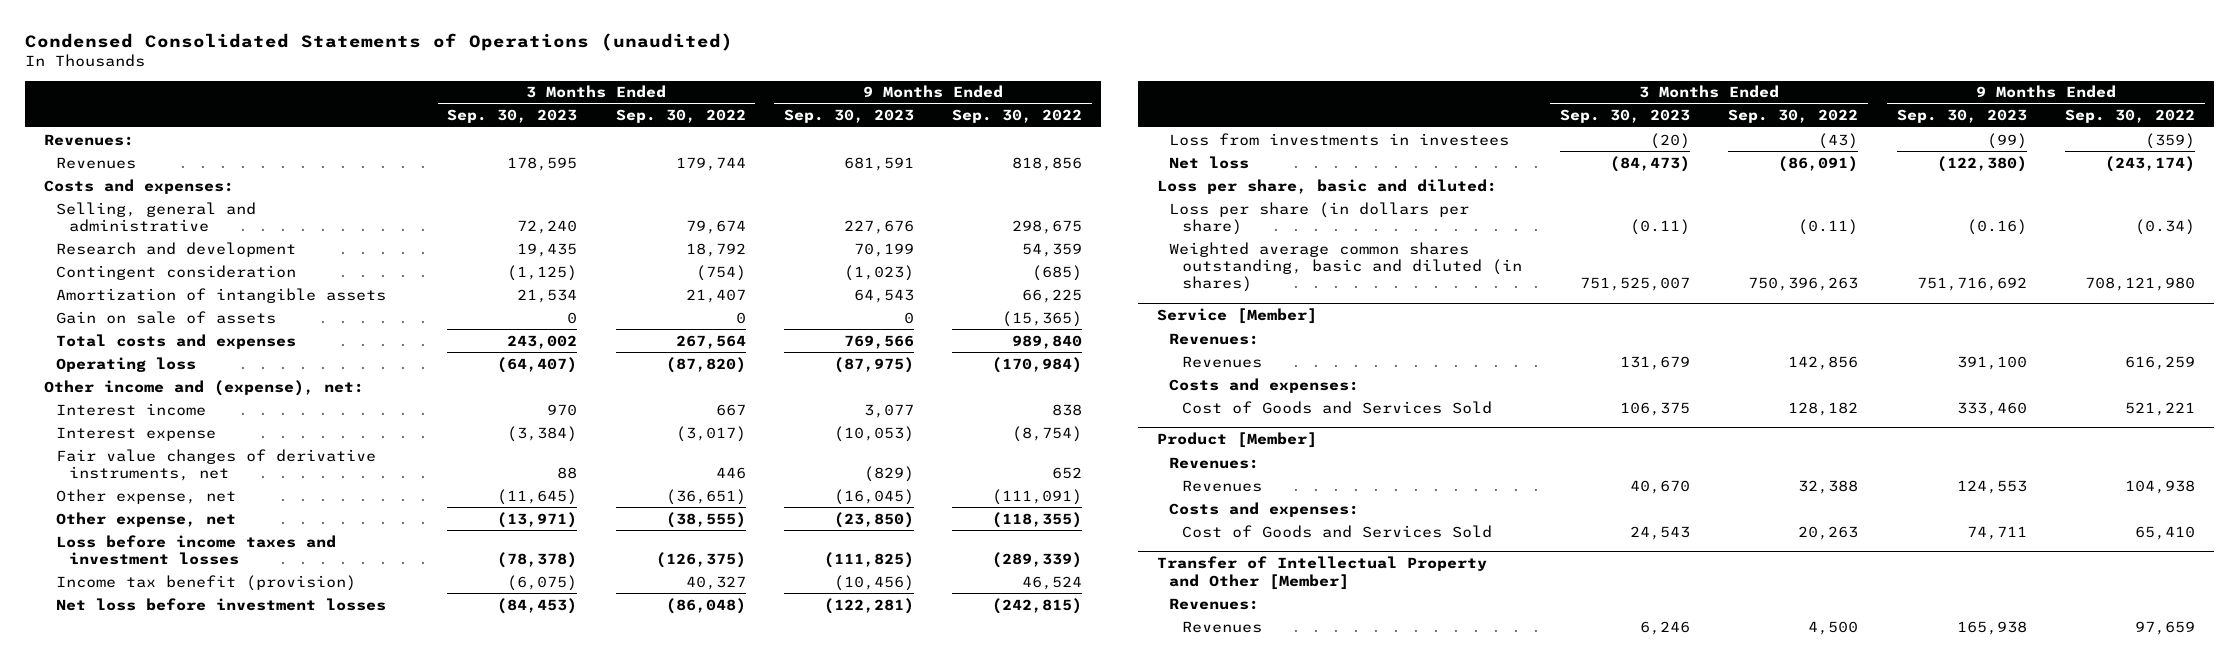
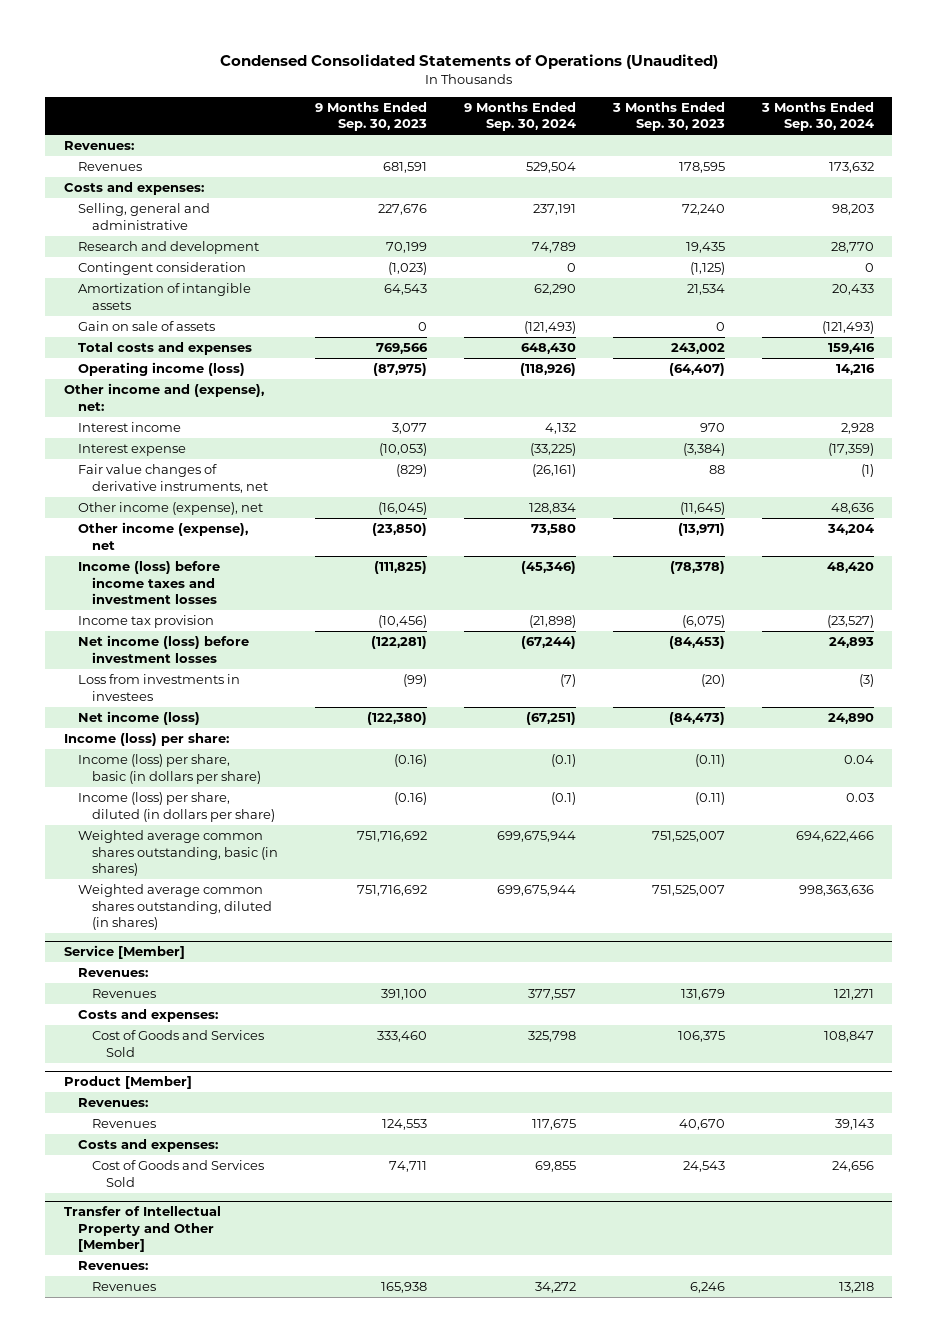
- Condensed Consolidated Statements of Operations (unaudited)
+ Condensed Consolidated Statements of Operations (Unaudited)
- | 3 Months Ended Sep. 30, 2023 | 3 Months Ended Sep. 30, 2022 | 9 Months Ended Sep. 30, 2023 | 9 Months Ended Sep. 30, 2022
+ | 9 Months Ended Sep. 30, 2023 | 9 Months Ended Sep. 30, 2024 | 3 Months Ended Sep. 30, 2023 | 3 Months Ended Sep. 30, 2024
- Operating loss | (64,407) | (87,820) | (87,975) | (170,984)
+ Operating income (loss) | (87,975) | (118,926) | (64,407) | 14,216
- Other expense, net | (11,645) | (36,651) | (16,045) | (111,091)
- Other expense, net | (13,971) | (38,555) | (23,850) | (118,355)
- Loss before income taxes and investment losses | (78,378) | (126,375) | (111,825) | (289,339)
- Income tax benefit (provision) | (6,075) | 40,327 | (10,456) | 46,524
- Net loss before investment losses | (84,453) | (86,048) | (122,281) | (242,815)
+ Other income (expense), net | (16,045) | 128,834 | (11,645) | 48,636
+ Other income (expense), net | (23,850) | 73,580 | (13,971) | 34,204
+ Income (loss) before income taxes and investment losses | (111,825) | (45,346) | (78,378) | 48,420
+ Income tax provision | (10,456) | (21,898) | (6,075) | (23,527)
+ Net income (loss) before investment losses | (122,281) | (67,244) | (84,453) | 24,893
- Net loss | (84,473) | (86,091) | (122,380) | (243,174)
- Loss per share, basic and diluted:
- Loss per share (in dollars per share) | (0.11) | (0.11) | (0.16) | (0.34)
- Weighted average common shares outstanding, basic and diluted (in shares) | 751,525,007 | 750,396,263 | 751,716,692 | 708,121,980
+ Net income (loss) | (122,380) | (67,251) | (84,473) | 24,890
+ Income (loss) per share:
+ Income (loss) per share, basic (in dollars per share) | (0.16) | (0.1) | (0.11) | 0.04
+ Income (loss) per share, diluted (in dollars per share) | (0.16) | (0.1) | (0.11) | 0.03
+ Weighted average common shares outstanding, basic (in shares) | 751,716,692 | 699,675,944 | 751,525,007 | 694,622,466
+ Weighted average common shares outstanding, diluted (in shares) | 751,716,692 | 699,675,944 | 751,525,007 | 998,363,636

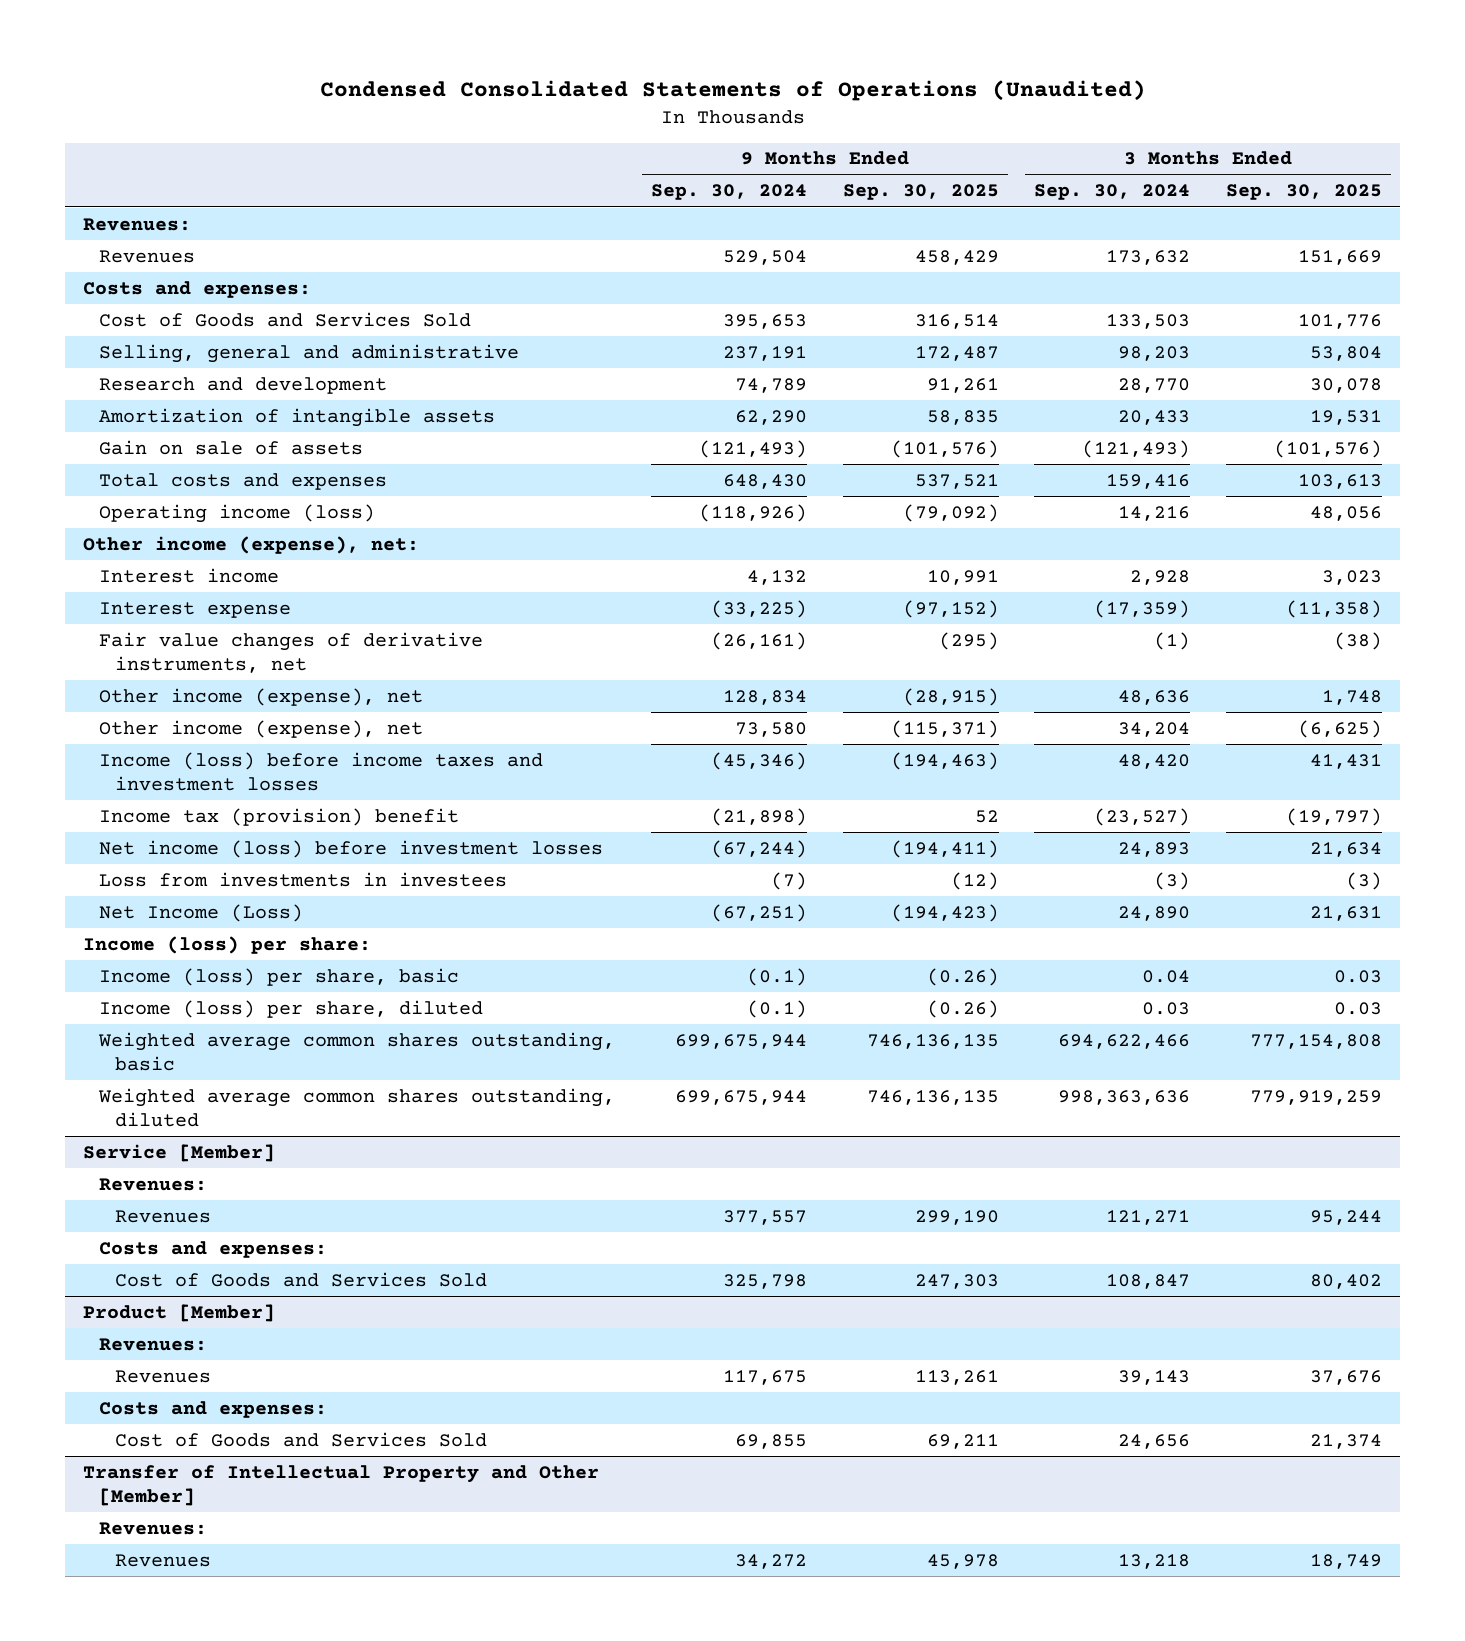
- | 9 Months Ended Sep. 30, 2023 | 9 Months Ended Sep. 30, 2024 | 3 Months Ended Sep. 30, 2023 | 3 Months Ended Sep. 30, 2024
+ | 9 Months Ended Sep. 30, 2024 | 9 Months Ended Sep. 30, 2025 | 3 Months Ended Sep. 30, 2024 | 3 Months Ended Sep. 30, 2025
+ Cost of Goods and Services Sold | 395,653 | 316,514 | 133,503 | 101,776
- Contingent consideration | (1,023) | 0 | (1,125) | 0
- Other income and (expense), net:
+ Other income (expense), net:
- Income tax provision | (10,456) | (21,898) | (6,075) | (23,527)
+ Income tax (provision) benefit | (21,898) | 52 | (23,527) | (19,797)
- Net income (loss) | (122,380) | (67,251) | (84,473) | 24,890
+ Net Income (Loss) | (67,251) | (194,423) | 24,890 | 21,631
- Income (loss) per share, basic (in dollars per share) | (0.16) | (0.1) | (0.11) | 0.04
- Income (loss) per share, diluted (in dollars per share) | (0.16) | (0.1) | (0.11) | 0.03
- Weighted average common shares outstanding, basic (in shares) | 751,716,692 | 699,675,944 | 751,525,007 | 694,622,466
- Weighted average common shares outstanding, diluted (in shares) | 751,716,692 | 699,675,944 | 751,525,007 | 998,363,636
+ Income (loss) per share, basic | (0.1) | (0.26) | 0.04 | 0.03
+ Income (loss) per share, diluted | (0.1) | (0.26) | 0.03 | 0.03
+ Weighted average common shares outstanding, basic | 699,675,944 | 746,136,135 | 694,622,466 | 777,154,808
+ Weighted average common shares outstanding, diluted | 699,675,944 | 746,136,135 | 998,363,636 | 779,919,259

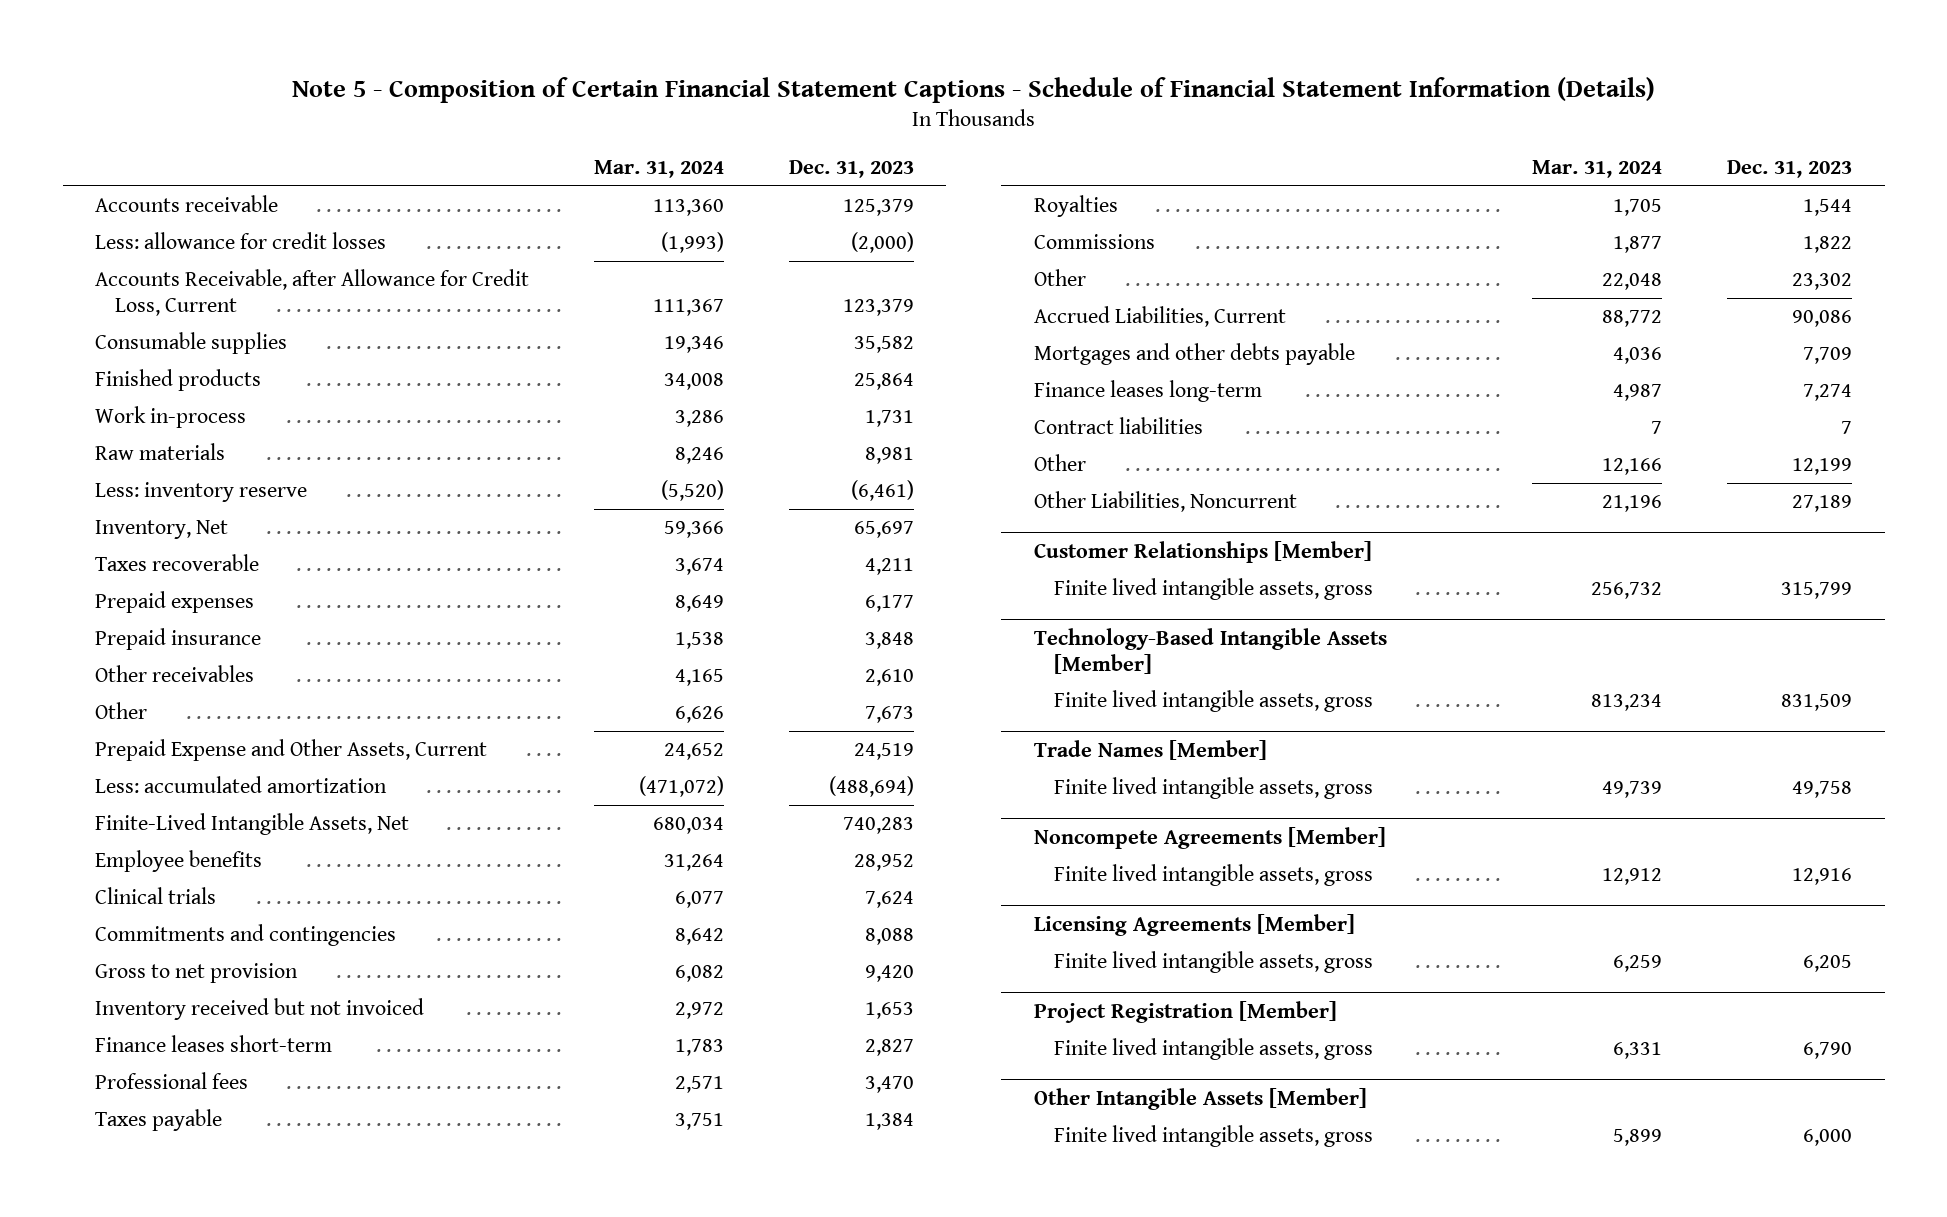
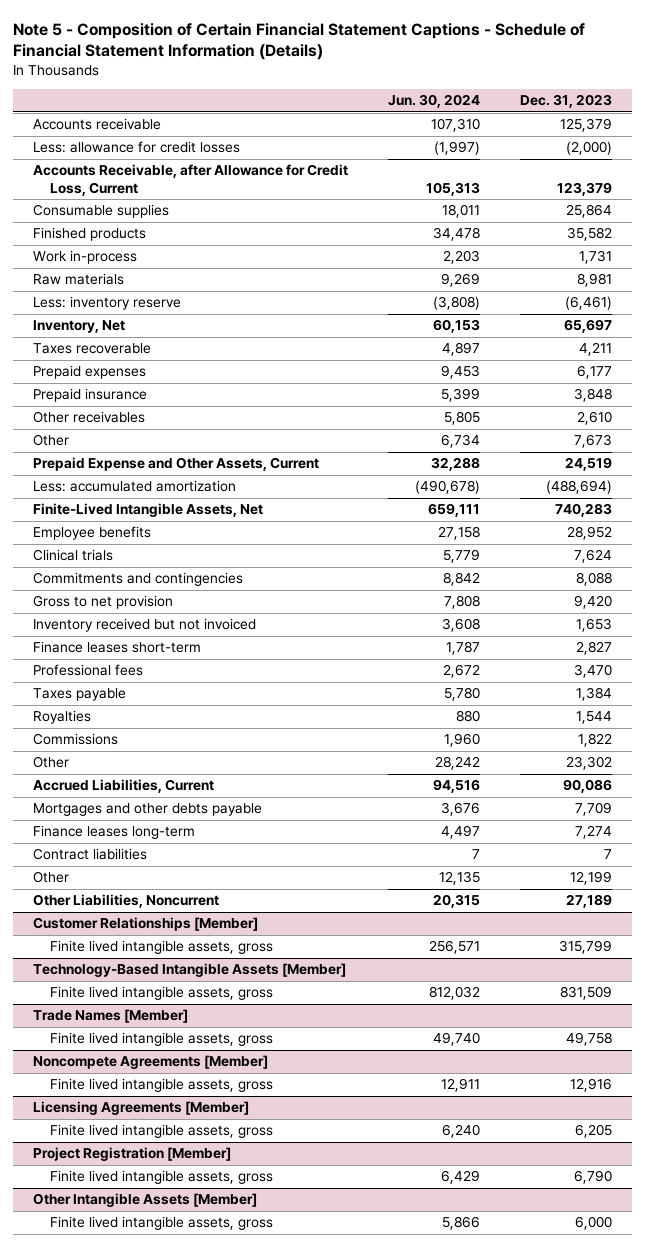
- | Mar. 31, 2024 | Dec. 31, 2023
+ | Jun. 30, 2024 | Dec. 31, 2023
- Consumable supplies | 19,346 | 35,582
- Finished products | 34,008 | 25,864
+ Consumable supplies | 18,011 | 25,864
+ Finished products | 34,478 | 35,582

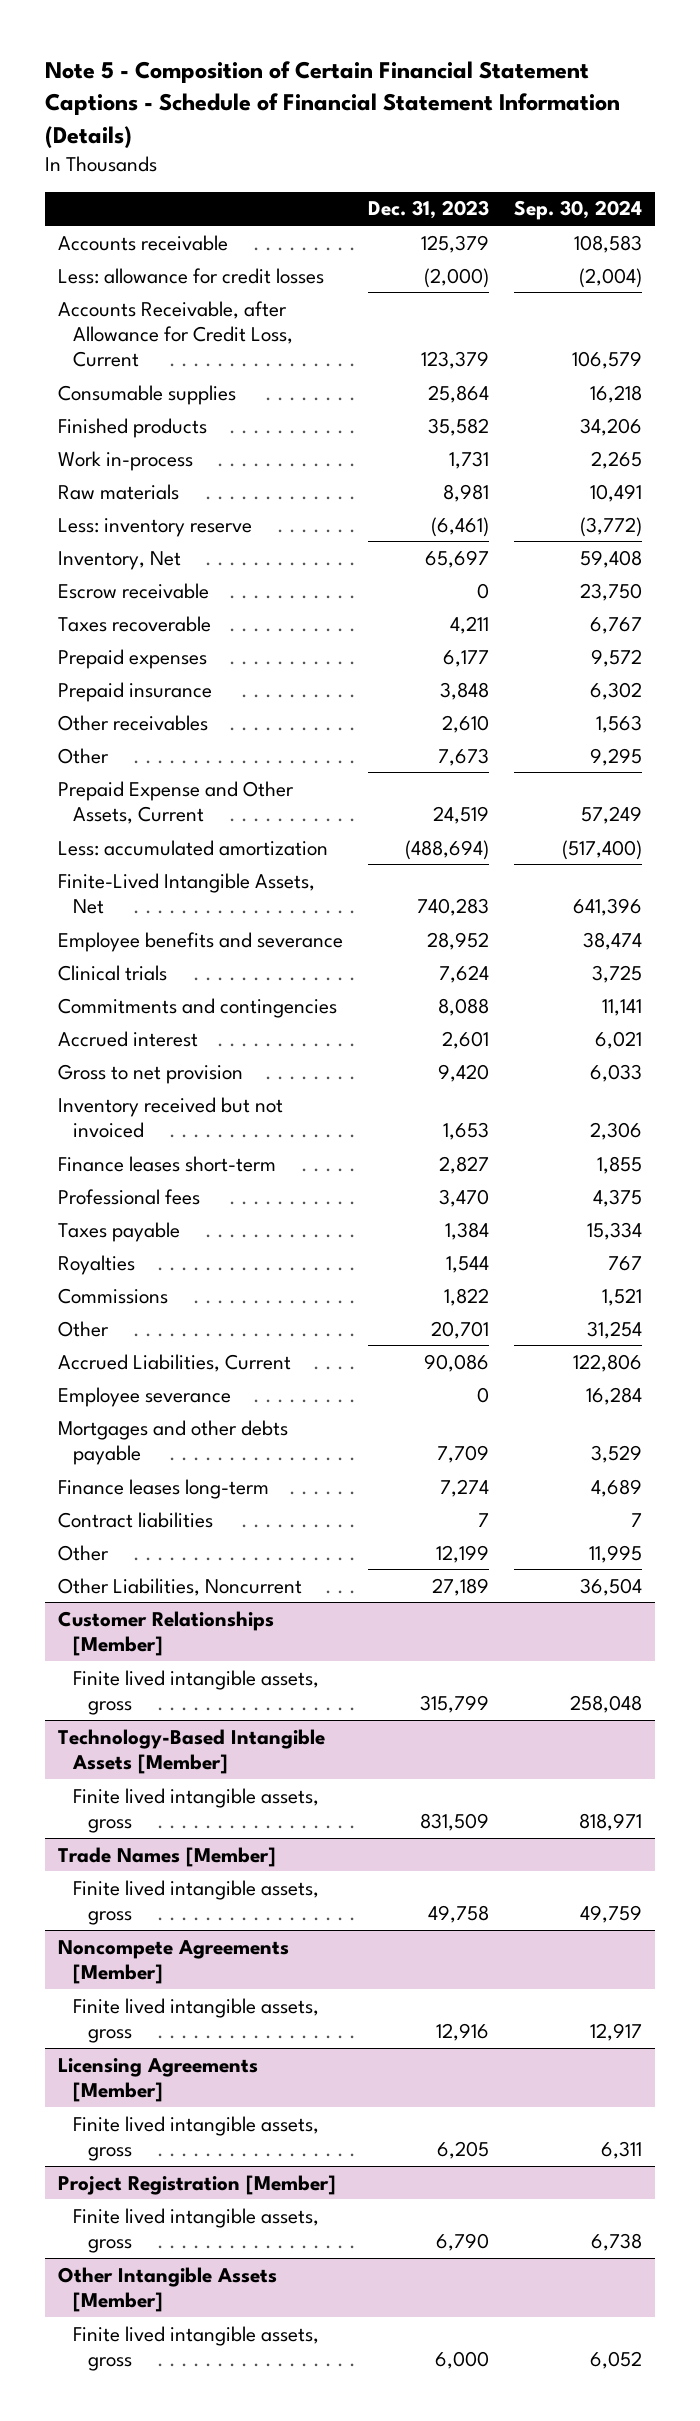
- | Jun. 30, 2024 | Dec. 31, 2023
+ | Dec. 31, 2023 | Sep. 30, 2024
+ Escrow receivable | 0 | 23,750
- Employee benefits | 27,158 | 28,952
+ Employee benefits and severance | 28,952 | 38,474
+ Accrued interest | 2,601 | 6,021
- Other | 28,242 | 23,302
+ Other | 20,701 | 31,254
+ Employee severance | 0 | 16,284

